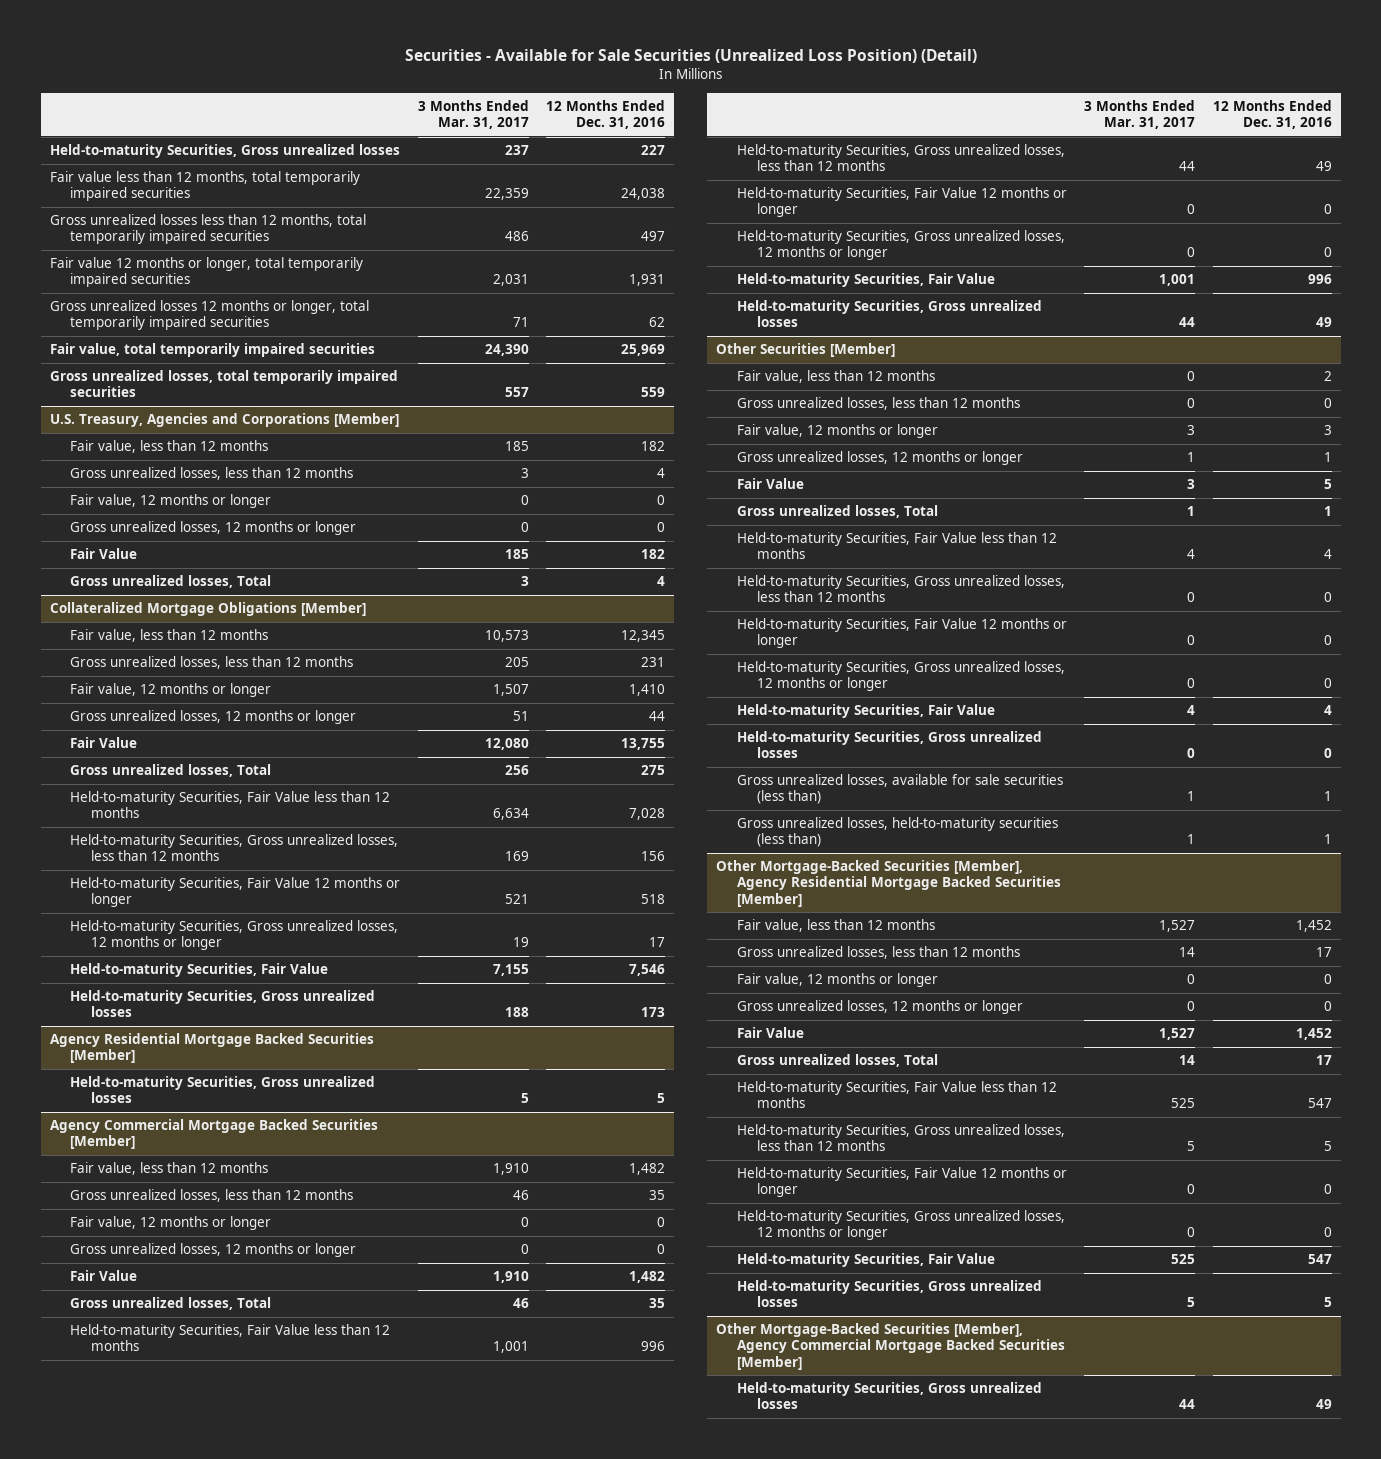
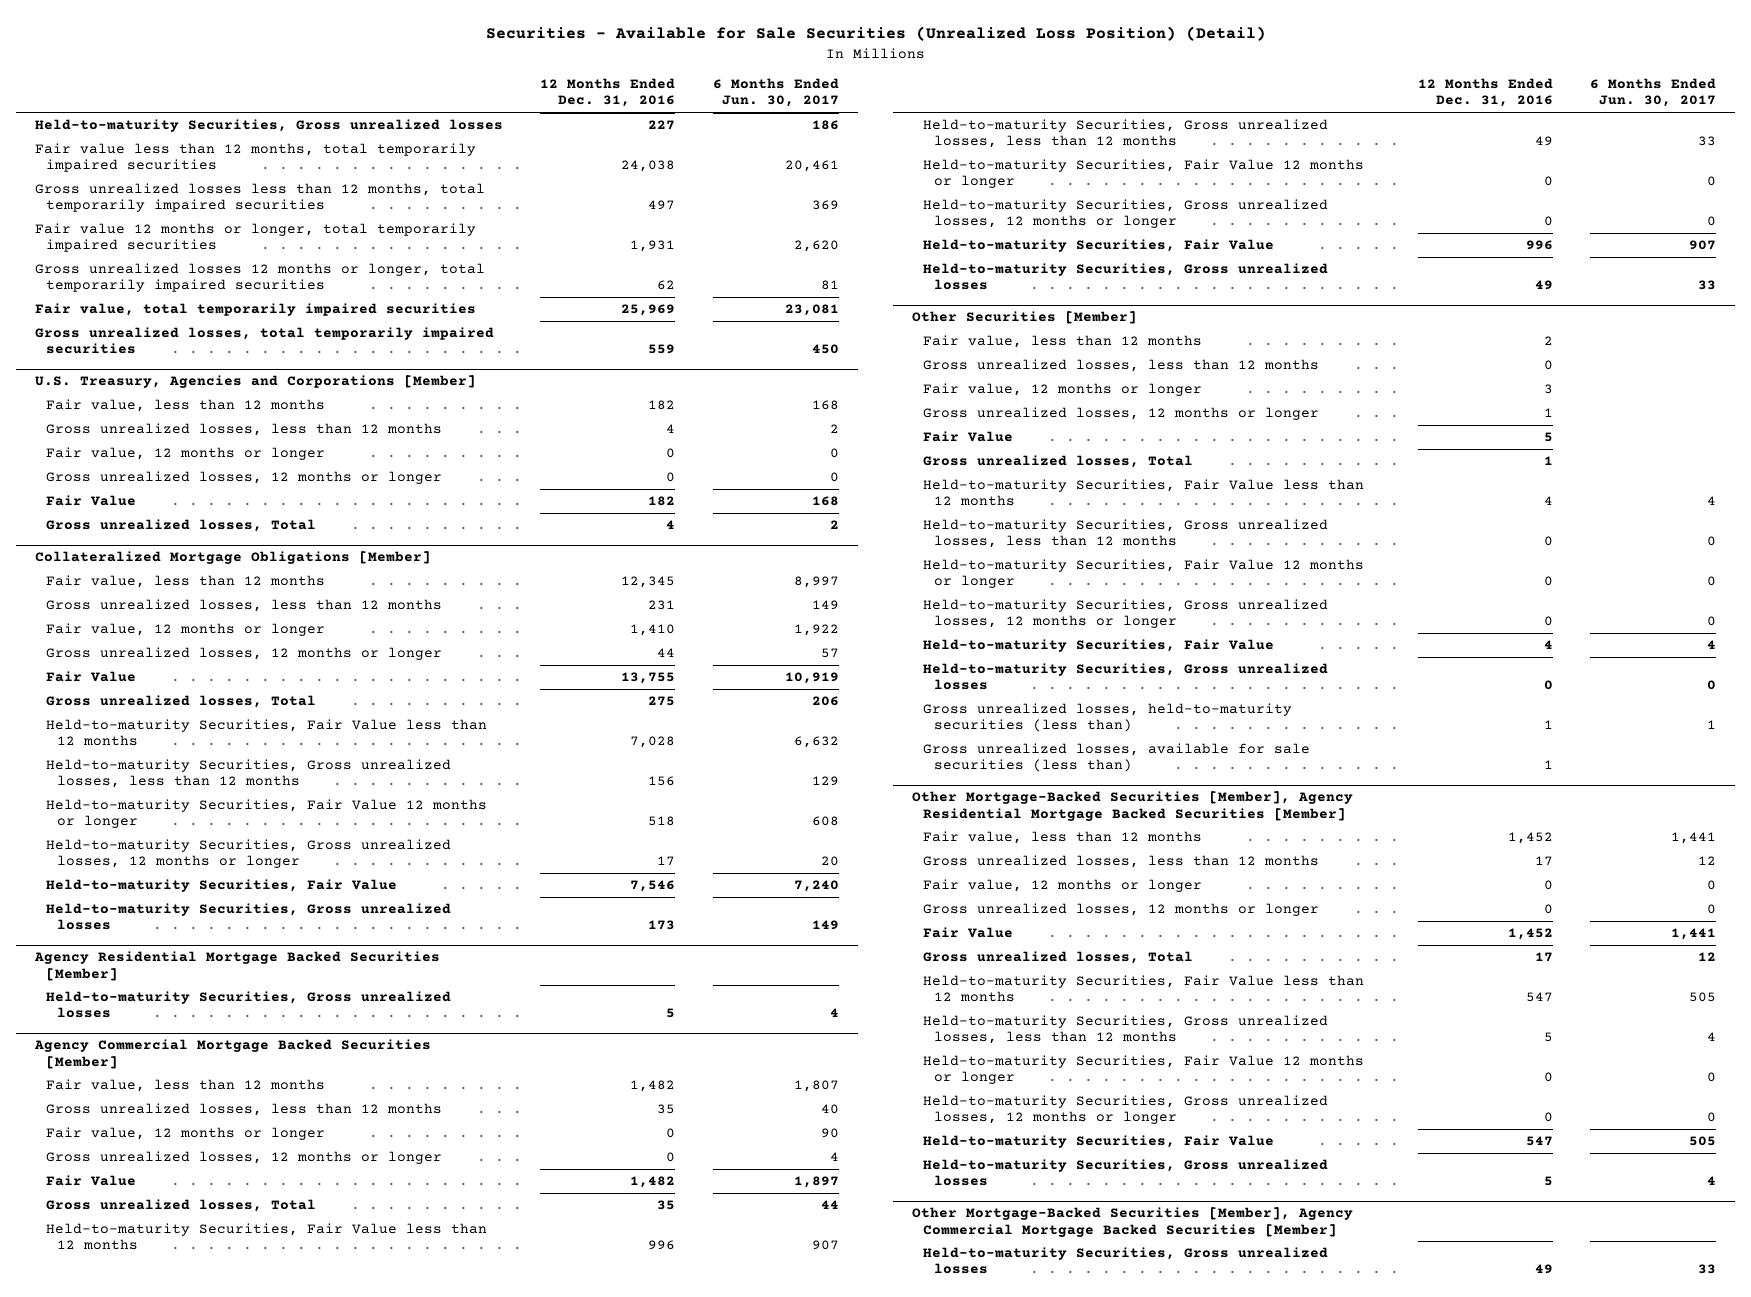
- | 3 Months Ended Mar. 31, 2017 | 12 Months Ended Dec. 31, 2016
+ | 12 Months Ended Dec. 31, 2016 | 6 Months Ended Jun. 30, 2017
@ Other Securities [Member]
moved down: Gross unrealized losses, available for sale securities (less than) | 1 |

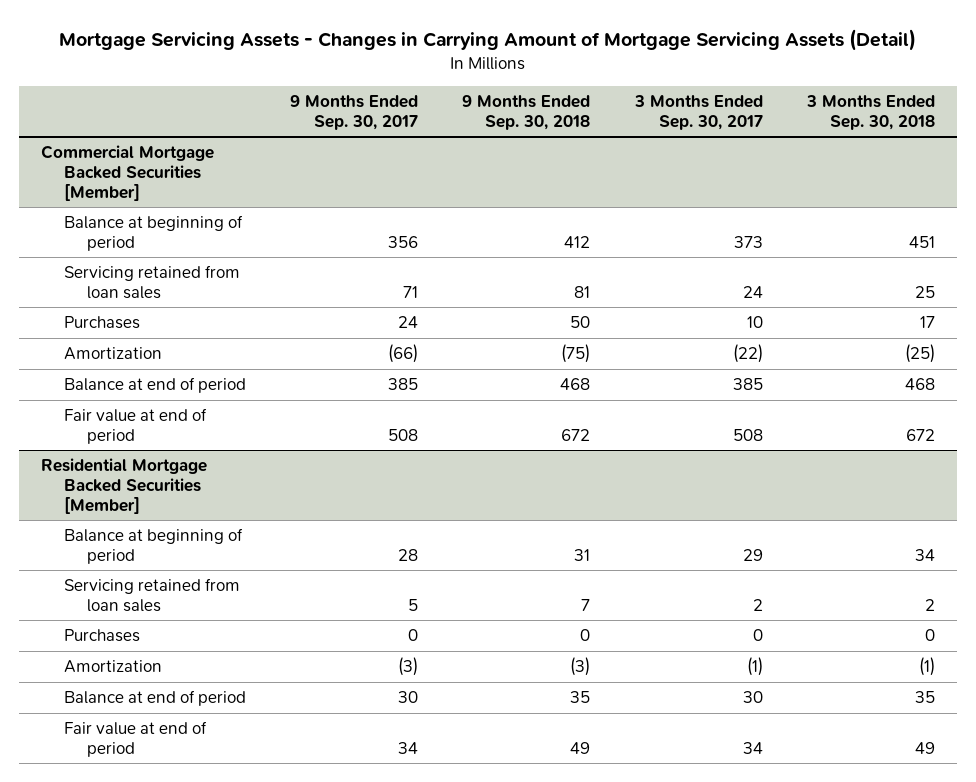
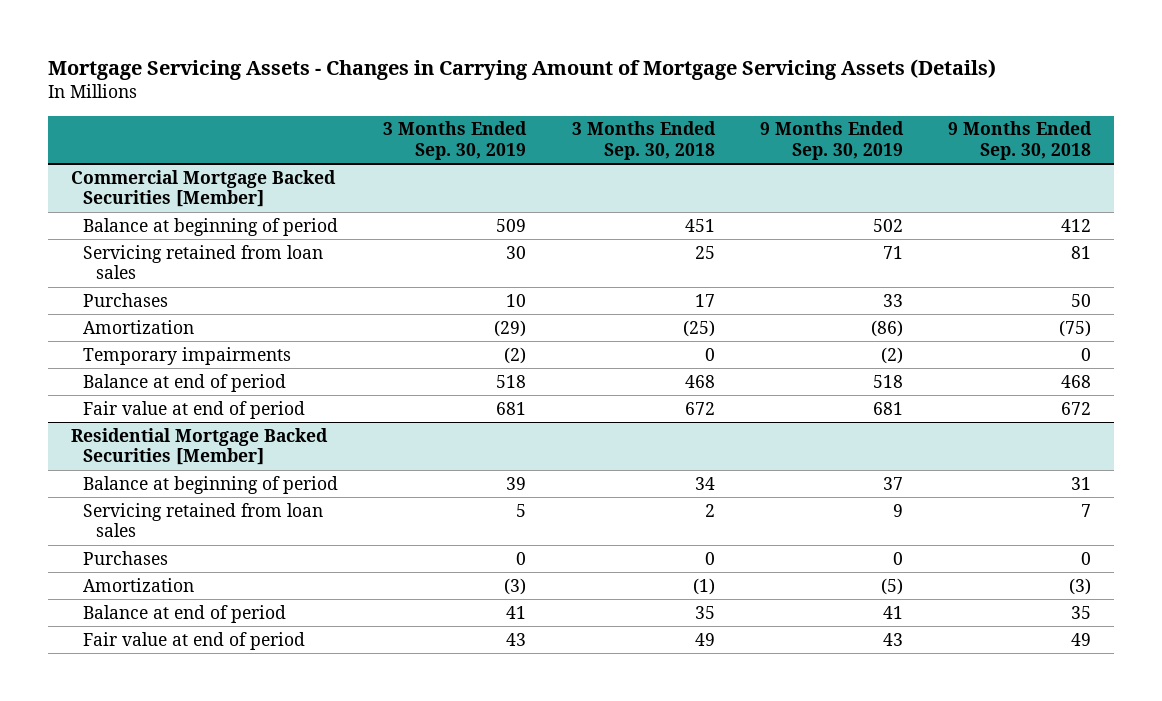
- Mortgage Servicing Assets - Changes in Carrying Amount of Mortgage Servicing Assets (Detail)
+ Mortgage Servicing Assets - Changes in Carrying Amount of Mortgage Servicing Assets (Details)
- | 9 Months Ended Sep. 30, 2017 | 9 Months Ended Sep. 30, 2018 | 3 Months Ended Sep. 30, 2017 | 3 Months Ended Sep. 30, 2018
+ | 3 Months Ended Sep. 30, 2019 | 3 Months Ended Sep. 30, 2018 | 9 Months Ended Sep. 30, 2019 | 9 Months Ended Sep. 30, 2018
@ Commercial Mortgage Backed Securities [Member]
+ Temporary impairments | (2) | 0 | (2) | 0

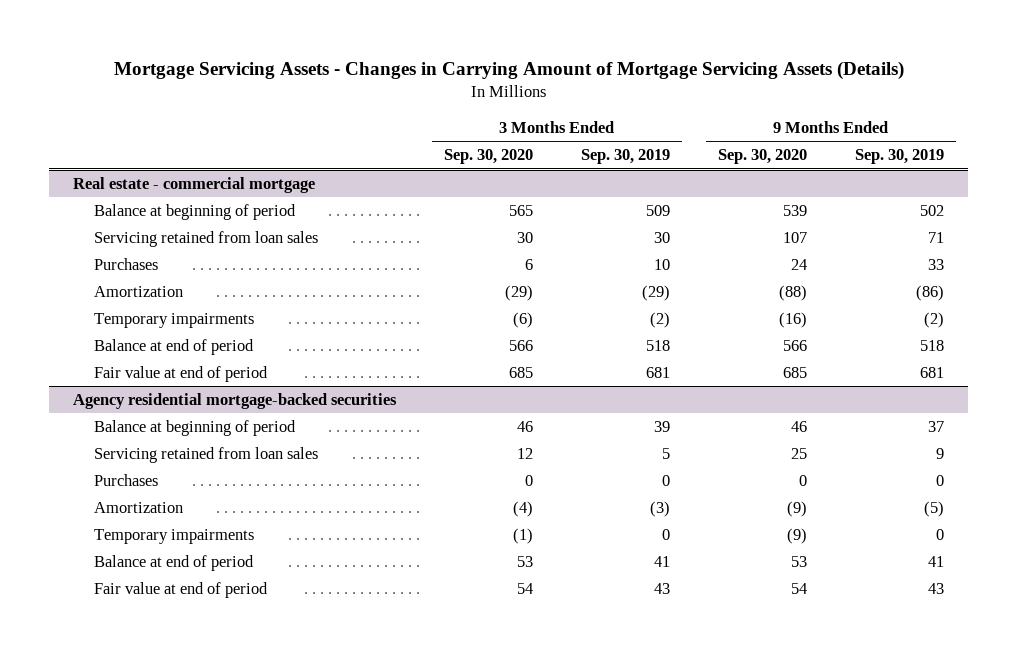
- | 3 Months Ended Sep. 30, 2019 | 3 Months Ended Sep. 30, 2018 | 9 Months Ended Sep. 30, 2019 | 9 Months Ended Sep. 30, 2018
+ | 3 Months Ended Sep. 30, 2020 | 3 Months Ended Sep. 30, 2019 | 9 Months Ended Sep. 30, 2020 | 9 Months Ended Sep. 30, 2019
- Commercial Mortgage Backed Securities [Member]
+ Real estate - commercial mortgage
- Residential Mortgage Backed Securities [Member]
+ Agency residential mortgage-backed securities
+ Temporary impairments | (1) | 0 | (9) | 0

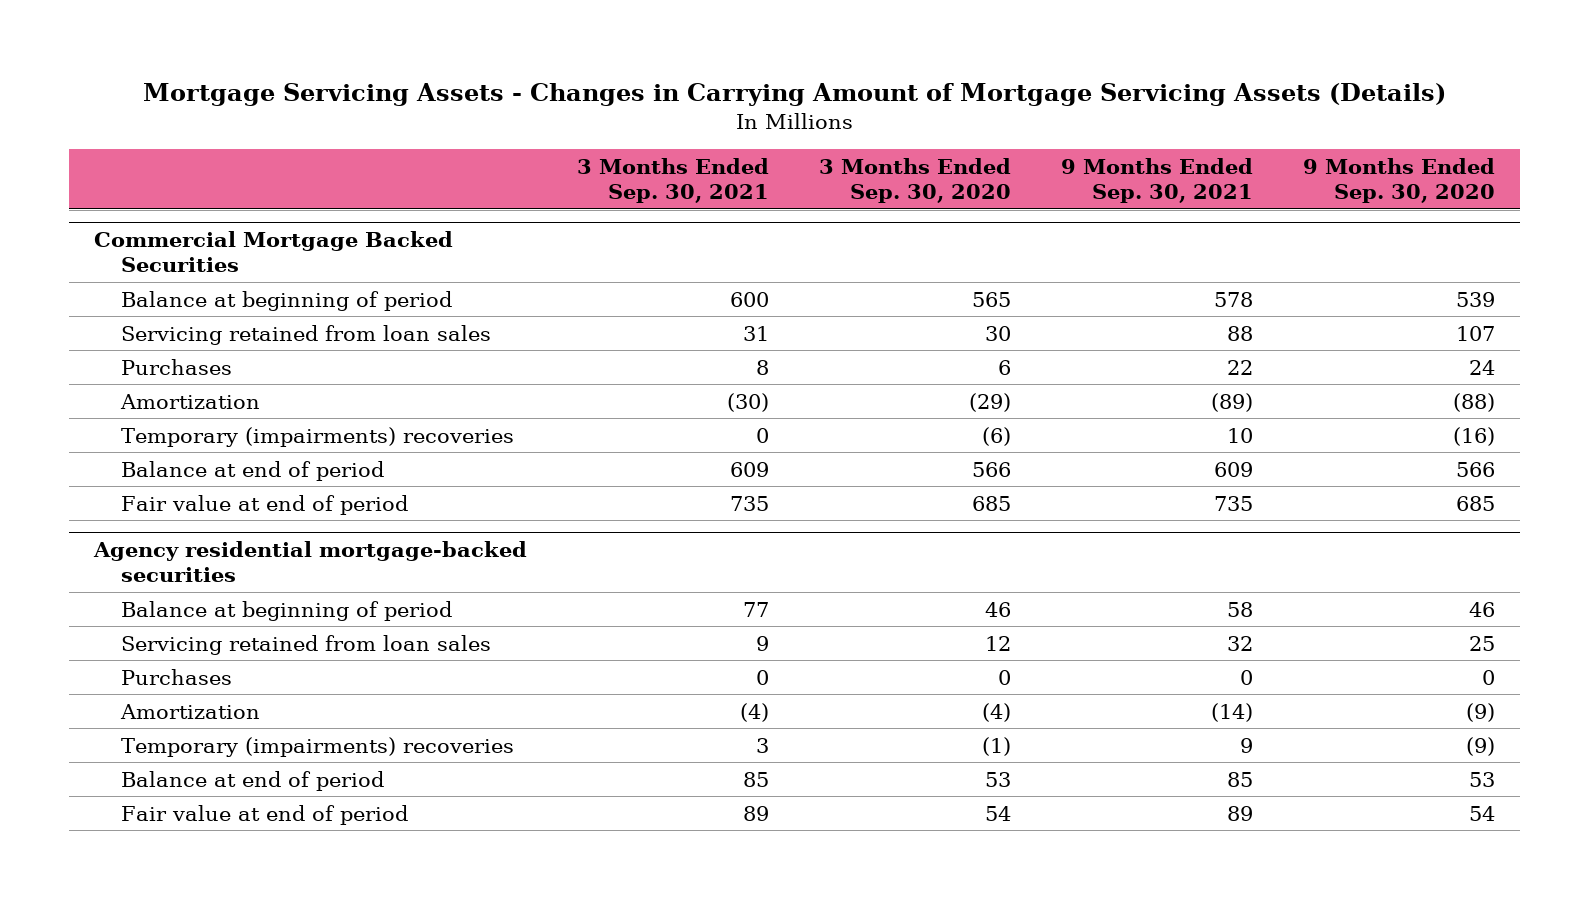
- | 3 Months Ended Sep. 30, 2020 | 3 Months Ended Sep. 30, 2019 | 9 Months Ended Sep. 30, 2020 | 9 Months Ended Sep. 30, 2019
+ | 3 Months Ended Sep. 30, 2021 | 3 Months Ended Sep. 30, 2020 | 9 Months Ended Sep. 30, 2021 | 9 Months Ended Sep. 30, 2020
- Real estate - commercial mortgage
+ Commercial Mortgage Backed Securities
- Temporary impairments | (6) | (2) | (16) | (2)
+ Temporary (impairments) recoveries | 0 | (6) | 10 | (16)
@ Agency residential mortgage-backed securities
- Temporary impairments | (1) | 0 | (9) | 0
+ Temporary (impairments) recoveries | 3 | (1) | 9 | (9)

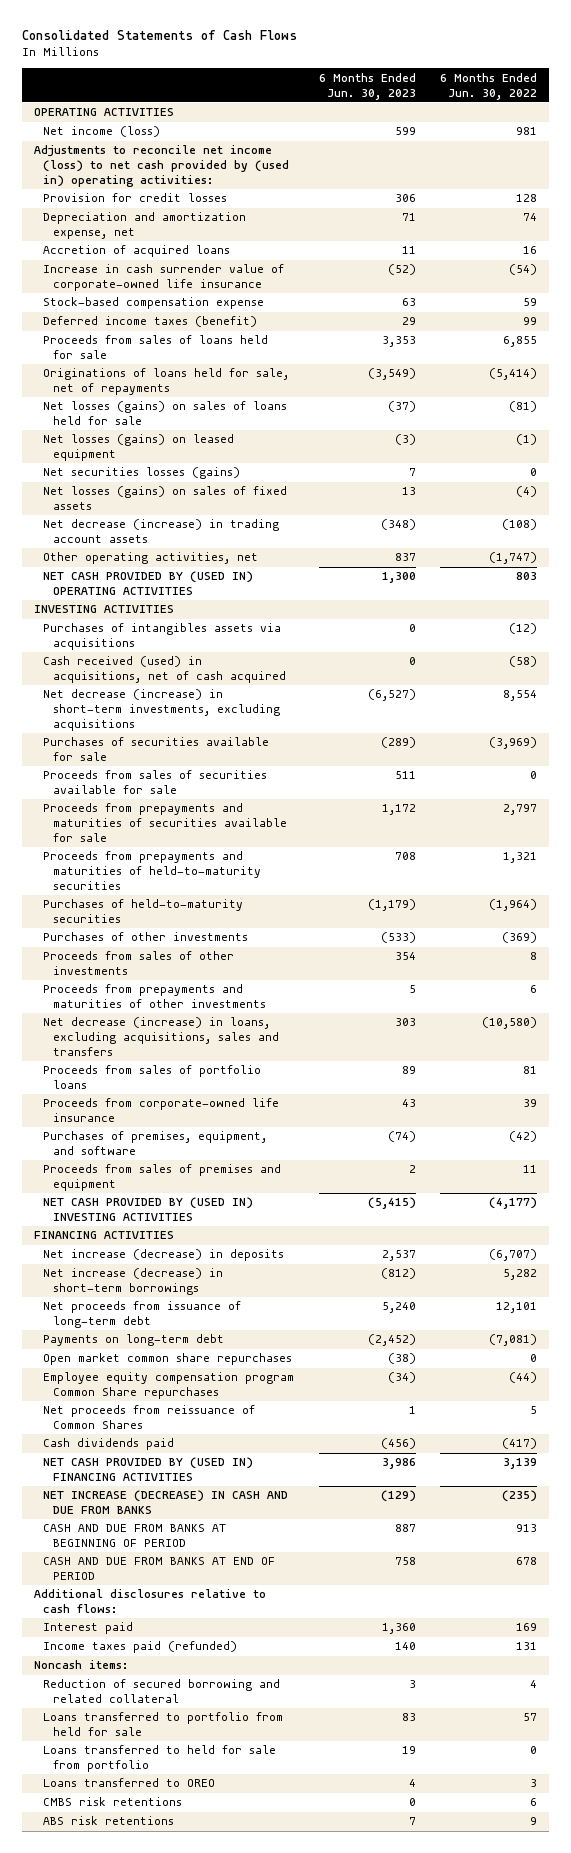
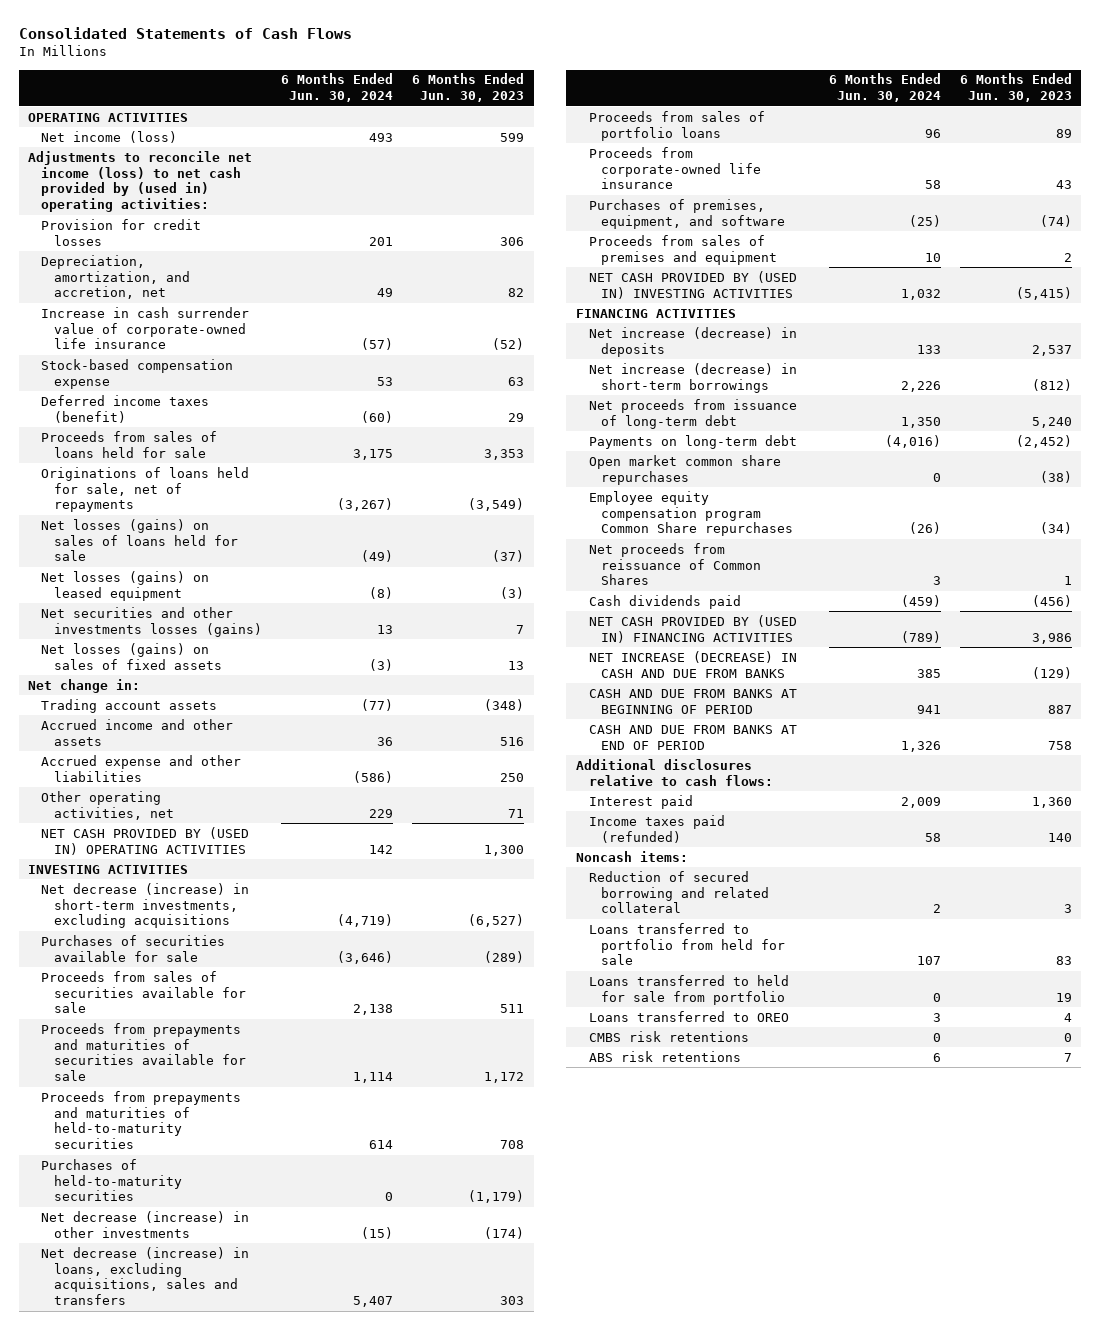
- | 6 Months Ended Jun. 30, 2023 | 6 Months Ended Jun. 30, 2022
+ | 6 Months Ended Jun. 30, 2024 | 6 Months Ended Jun. 30, 2023
- Depreciation and amortization expense, net | 71 | 74
- Accretion of acquired loans | 11 | 16
+ Depreciation, amortization, and accretion, net | 49 | 82
- Net securities losses (gains) | 7 | 0
+ Net securities and other investments losses (gains) | 13 | 7
- Net decrease (increase) in trading account assets | (348) | (108)
- Other operating activities, net | 837 | (1,747)
+ Net change in:
+ Trading account assets | (77) | (348)
+ Accrued income and other assets | 36 | 516
+ Accrued expense and other liabilities | (586) | 250
+ Other operating activities, net | 229 | 71
- Purchases of intangibles assets via acquisitions | 0 | (12)
- Cash received (used) in acquisitions, net of cash acquired | 0 | (58)
- Purchases of other investments | (533) | (369)
- Proceeds from sales of other investments | 354 | 8
- Proceeds from prepayments and maturities of other investments | 5 | 6
+ Net decrease (increase) in other investments | (15) | (174)

